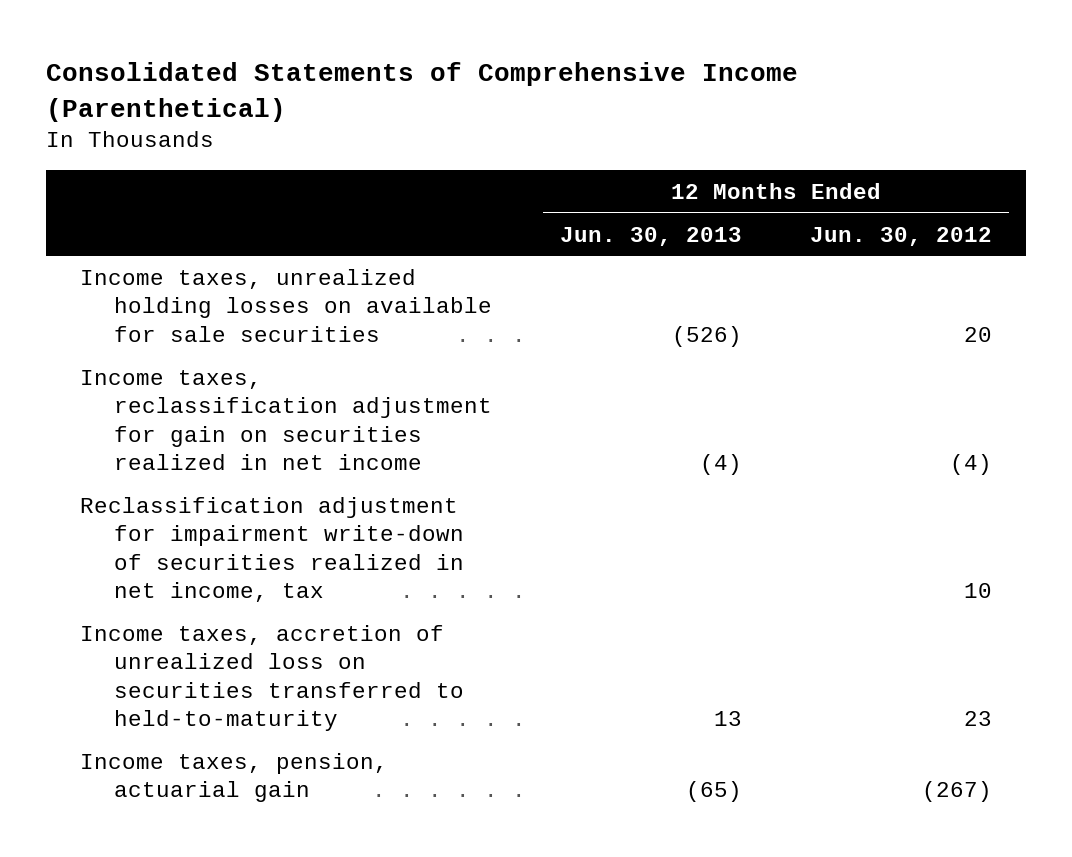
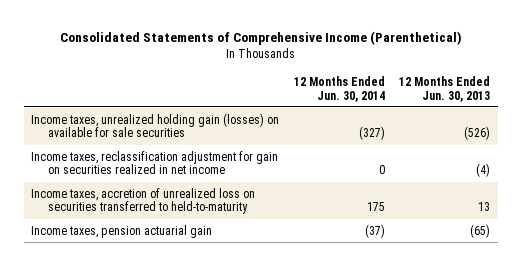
- | 12 Months Ended Jun. 30, 2013 | 12 Months Ended Jun. 30, 2012
+ | 12 Months Ended Jun. 30, 2014 | 12 Months Ended Jun. 30, 2013
- Income taxes, unrealized holding losses on available for sale securities | (526) | 20
+ Income taxes, unrealized holding gain (losses) on available for sale securities | (327) | (526)
- Reclassification adjustment for impairment write-down of securities realized in net income, tax | | 10
- Income taxes, pension, actuarial gain | (65) | (267)
+ Income taxes, pension actuarial gain | (37) | (65)

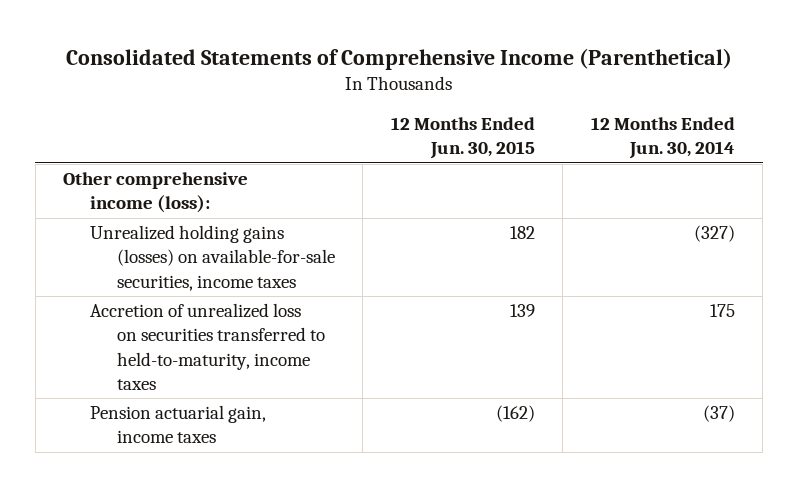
- | 12 Months Ended Jun. 30, 2014 | 12 Months Ended Jun. 30, 2013
+ | 12 Months Ended Jun. 30, 2015 | 12 Months Ended Jun. 30, 2014
- Income taxes, unrealized holding gain (losses) on available for sale securities | (327) | (526)
- Income taxes, reclassification adjustment for gain on securities realized in net income | 0 | (4)
- Income taxes, accretion of unrealized loss on securities transferred to held-to-maturity | 175 | 13
- Income taxes, pension actuarial gain | (37) | (65)
+ Other comprehensive income (loss):
+ Unrealized holding gains (losses) on available-for-sale securities, income taxes | 182 | (327)
+ Accretion of unrealized loss on securities transferred to held-to-maturity, income taxes | 139 | 175
+ Pension actuarial gain, income taxes | (162) | (37)

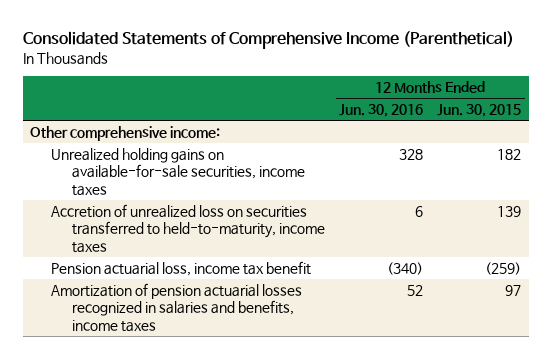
- | 12 Months Ended Jun. 30, 2015 | 12 Months Ended Jun. 30, 2014
+ | 12 Months Ended Jun. 30, 2016 | 12 Months Ended Jun. 30, 2015
- Other comprehensive income (loss):
- Unrealized holding gains (losses) on available-for-sale securities, income taxes | 182 | (327)
+ Other comprehensive income:
+ Unrealized holding gains on available-for-sale securities, income taxes | 328 | 182
- Pension actuarial gain, income taxes | (162) | (37)
+ Pension actuarial loss, income tax benefit | (340) | (259)
+ Amortization of pension actuarial losses recognized in salaries and benefits, income taxes | 52 | 97

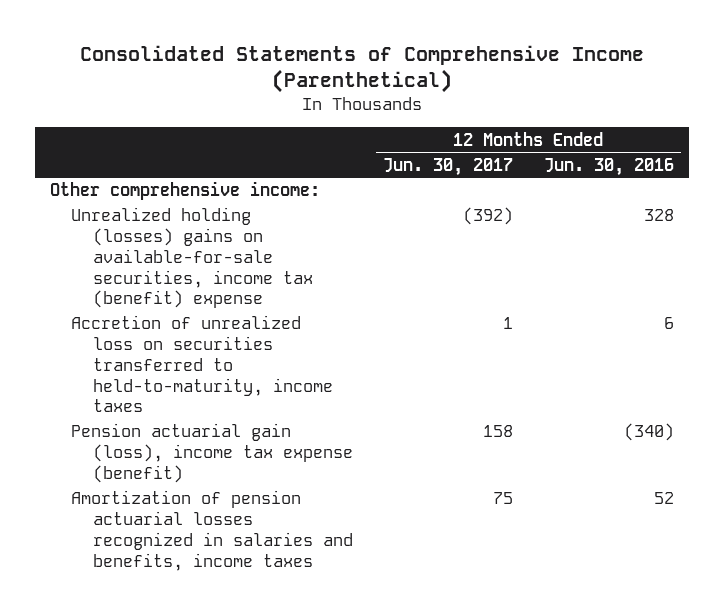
- | 12 Months Ended Jun. 30, 2016 | 12 Months Ended Jun. 30, 2015
+ | 12 Months Ended Jun. 30, 2017 | 12 Months Ended Jun. 30, 2016
- Unrealized holding gains on available-for-sale securities, income taxes | 328 | 182
+ Unrealized holding (losses) gains on available-for-sale securities, income tax (benefit) expense | (392) | 328
- Pension actuarial loss, income tax benefit | (340) | (259)
+ Pension actuarial gain (loss), income tax expense (benefit) | 158 | (340)

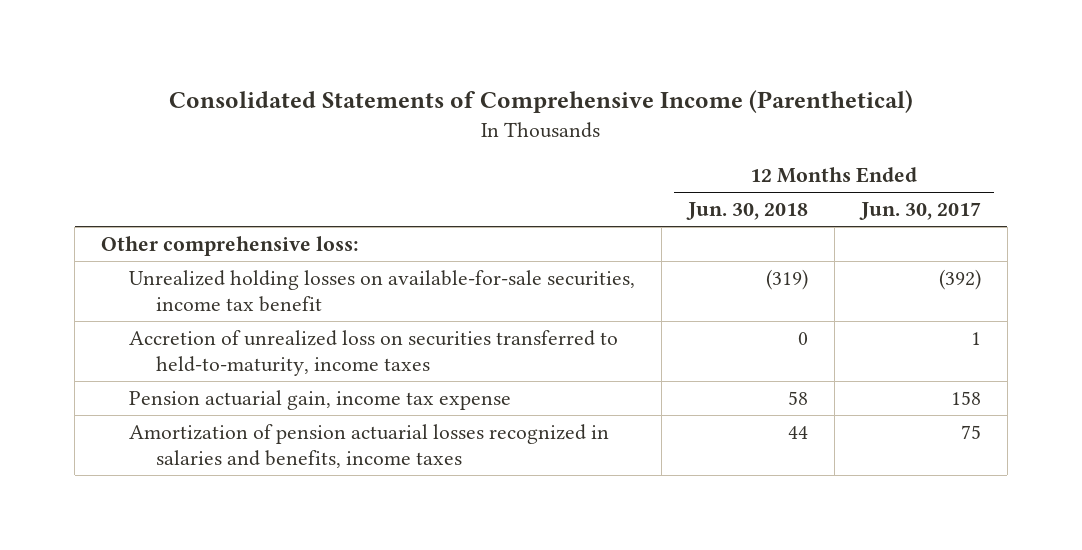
- | 12 Months Ended Jun. 30, 2017 | 12 Months Ended Jun. 30, 2016
+ | 12 Months Ended Jun. 30, 2018 | 12 Months Ended Jun. 30, 2017
- Other comprehensive income:
- Unrealized holding (losses) gains on available-for-sale securities, income tax (benefit) expense | (392) | 328
+ Other comprehensive loss:
+ Unrealized holding losses on available-for-sale securities, income tax benefit | (319) | (392)
- Pension actuarial gain (loss), income tax expense (benefit) | 158 | (340)
+ Pension actuarial gain, income tax expense | 58 | 158

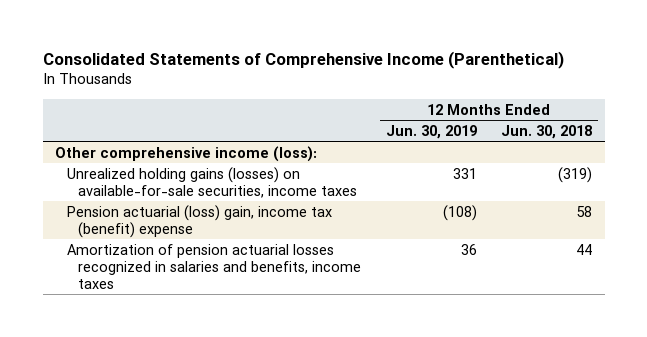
- | 12 Months Ended Jun. 30, 2018 | 12 Months Ended Jun. 30, 2017
+ | 12 Months Ended Jun. 30, 2019 | 12 Months Ended Jun. 30, 2018
- Other comprehensive loss:
- Unrealized holding losses on available-for-sale securities, income tax benefit | (319) | (392)
- Accretion of unrealized loss on securities transferred to held-to-maturity, income taxes | 0 | 1
- Pension actuarial gain, income tax expense | 58 | 158
+ Other comprehensive income (loss):
+ Unrealized holding gains (losses) on available-for-sale securities, income taxes | 331 | (319)
+ Pension actuarial (loss) gain, income tax (benefit) expense | (108) | 58

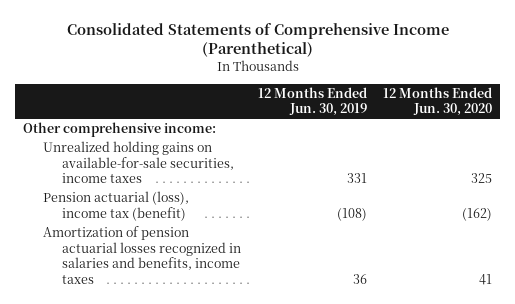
- | 12 Months Ended Jun. 30, 2019 | 12 Months Ended Jun. 30, 2018
+ | 12 Months Ended Jun. 30, 2019 | 12 Months Ended Jun. 30, 2020
- Other comprehensive income (loss):
- Unrealized holding gains (losses) on available-for-sale securities, income taxes | 331 | (319)
- Pension actuarial (loss) gain, income tax (benefit) expense | (108) | 58
+ Other comprehensive income:
+ Unrealized holding gains on available-for-sale securities, income taxes | 331 | 325
+ Pension actuarial (loss), income tax (benefit) | (108) | (162)

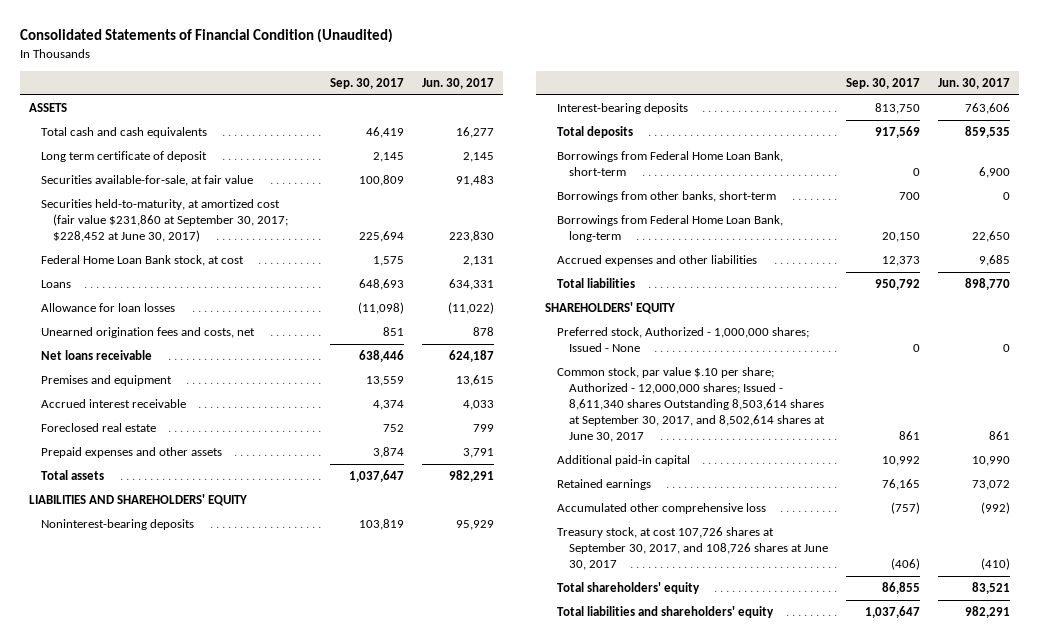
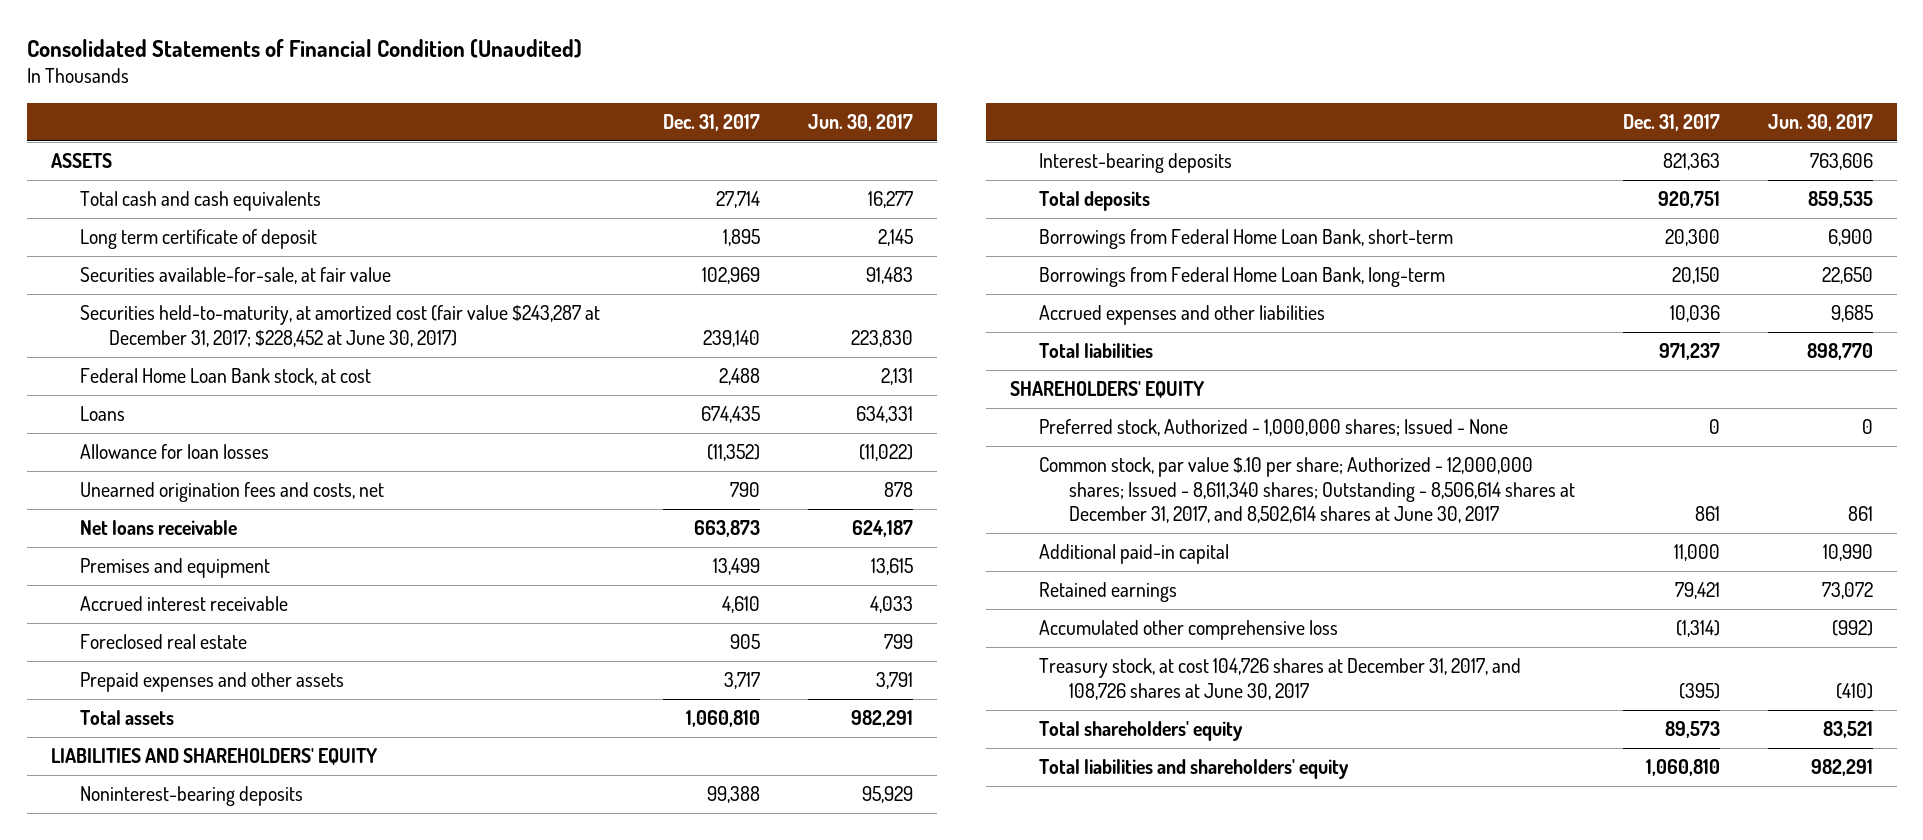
- | Sep. 30, 2017 | Jun. 30, 2017
+ | Dec. 31, 2017 | Jun. 30, 2017
- Securities held-to-maturity, at amortized cost (fair value $231,860 at September 30, 2017; $228,452 at June 30, 2017) | 225,694 | 223,830
+ Securities held-to-maturity, at amortized cost (fair value $243,287 at December 31, 2017; $228,452 at June 30, 2017) | 239,140 | 223,830
- Borrowings from other banks, short-term | 700 | 0
- Common stock, par value $.10 per share; Authorized - 12,000,000 shares; Issued - 8,611,340 shares Outstanding 8,503,614 shares at September 30, 2017, and 8,502,614 shares at June 30, 2017 | 861 | 861
+ Common stock, par value $.10 per share; Authorized - 12,000,000 shares; Issued - 8,611,340 shares; Outstanding - 8,506,614 shares at December 31, 2017, and 8,502,614 shares at June 30, 2017 | 861 | 861
- Treasury stock, at cost 107,726 shares at September 30, 2017, and 108,726 shares at June 30, 2017 | (406) | (410)
+ Treasury stock, at cost 104,726 shares at December 31, 2017, and 108,726 shares at June 30, 2017 | (395) | (410)

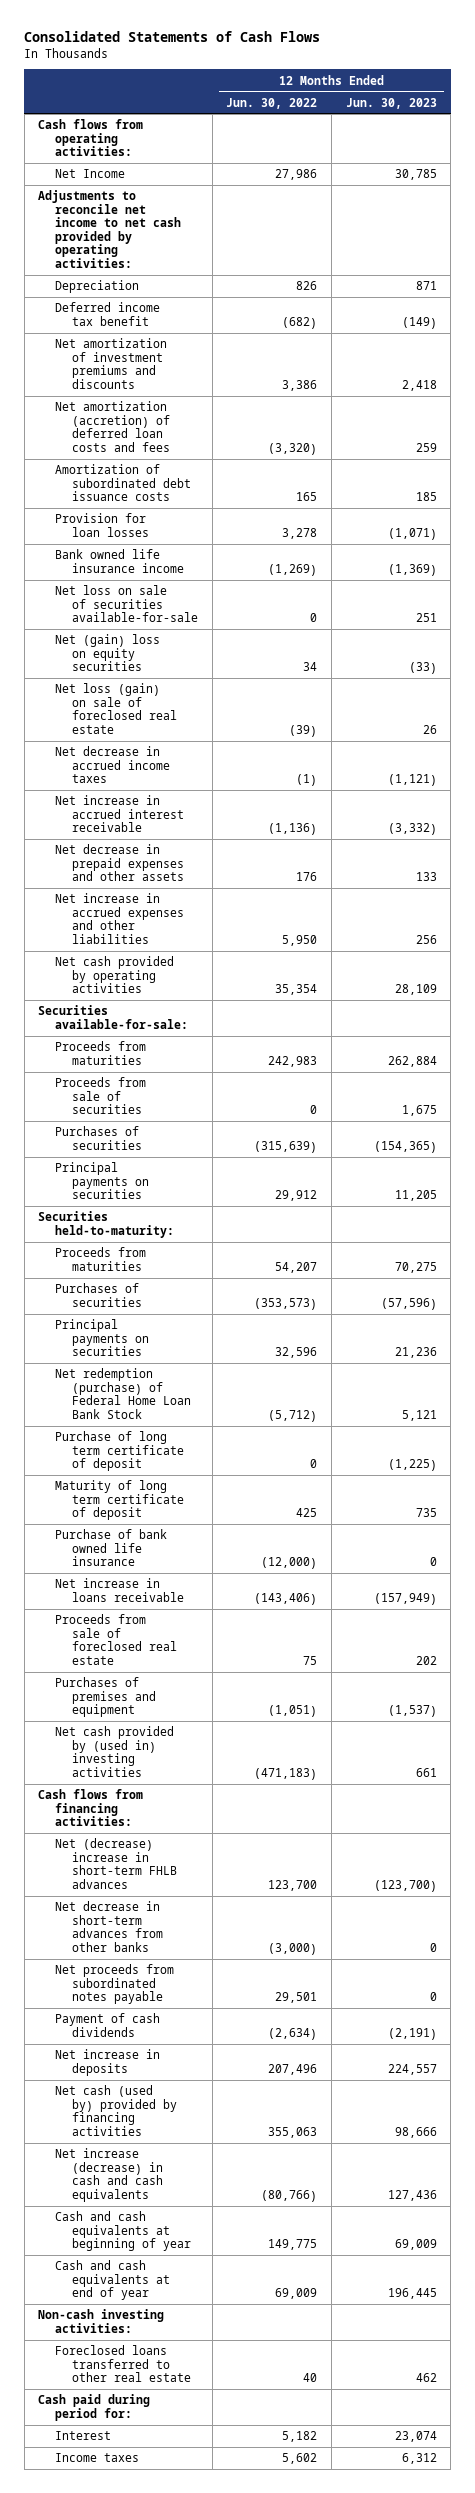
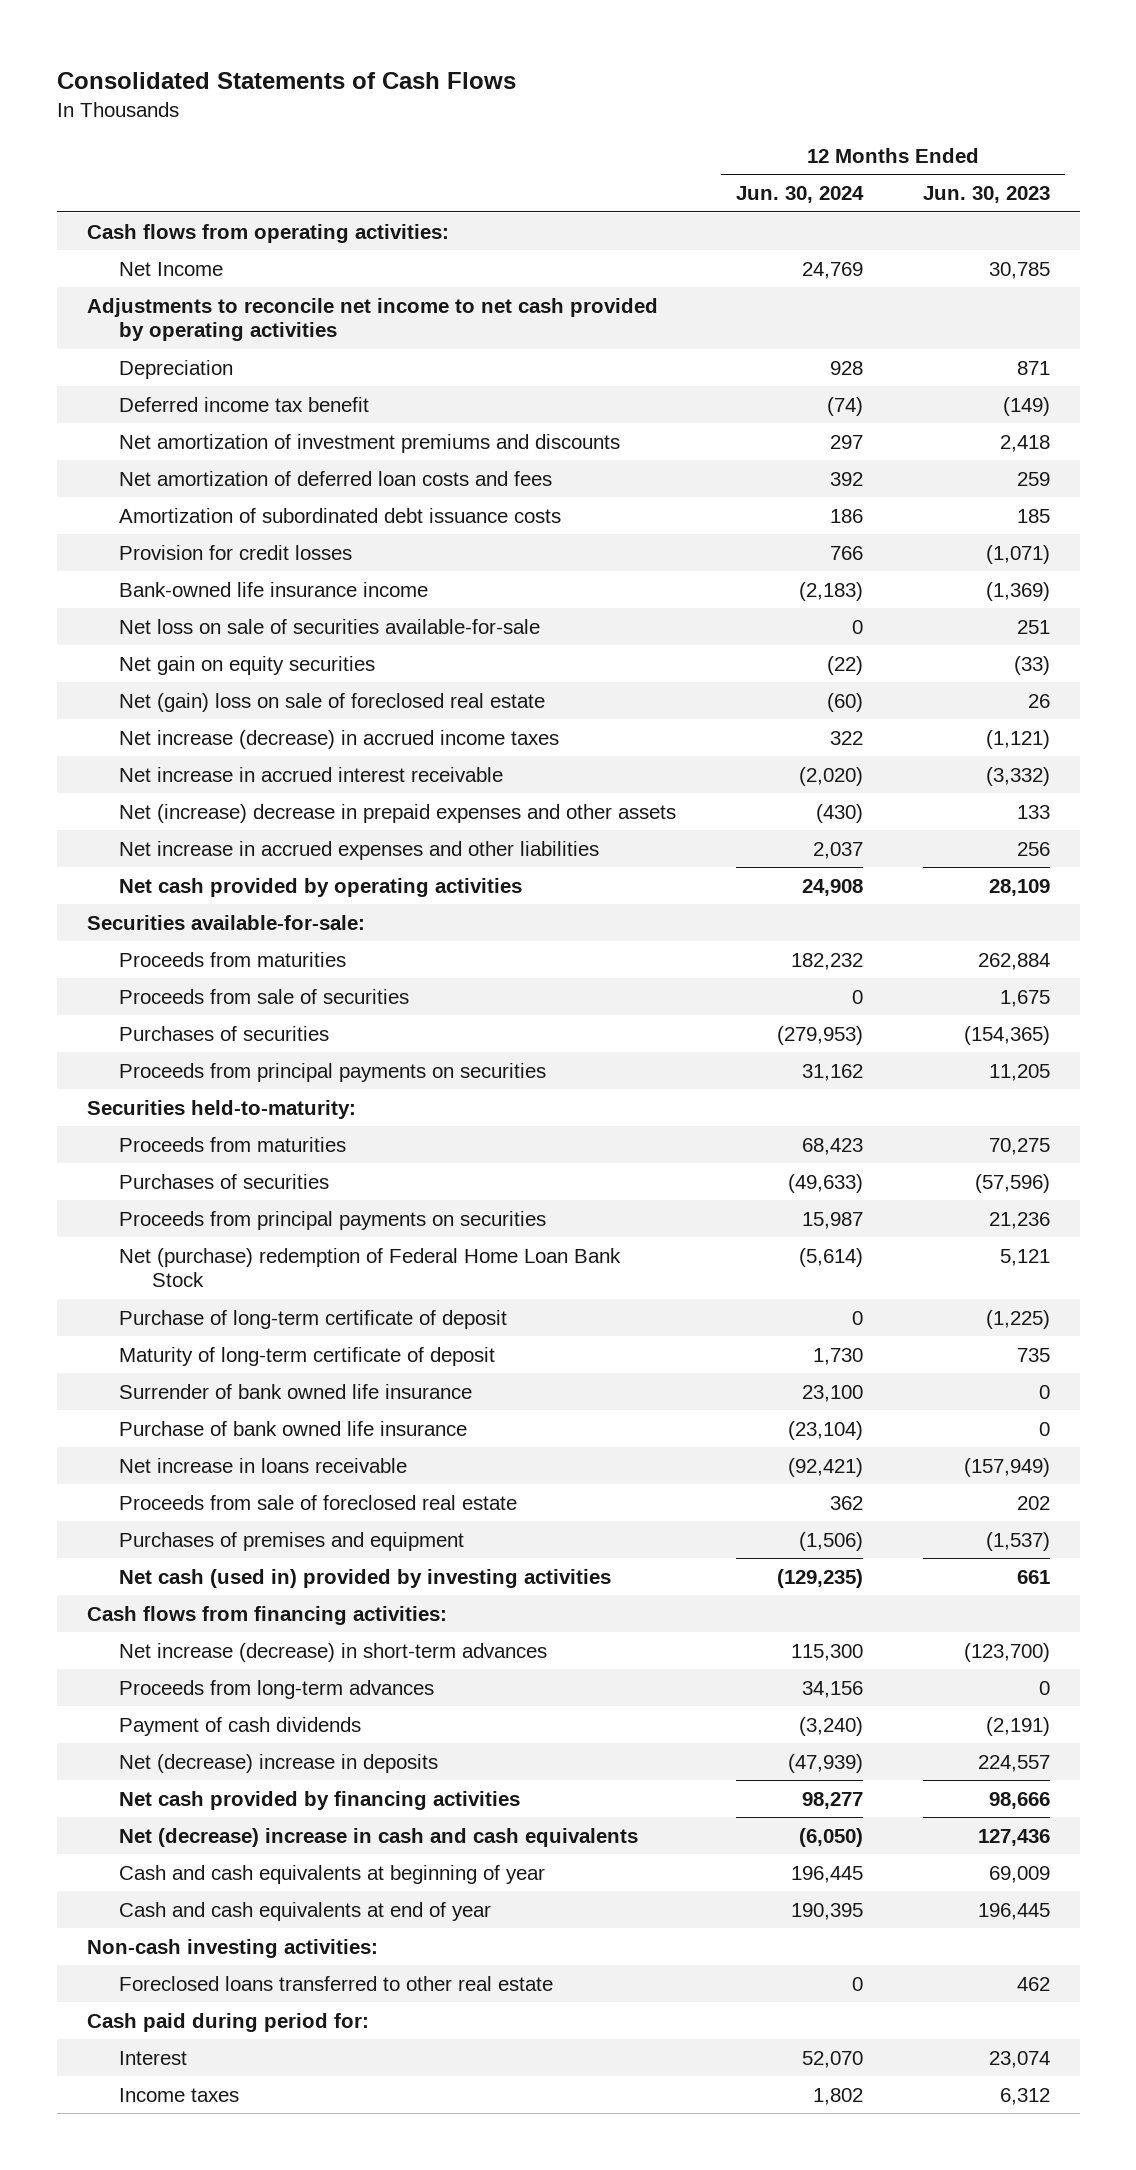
- | 12 Months Ended Jun. 30, 2022 | 12 Months Ended Jun. 30, 2023
+ | 12 Months Ended Jun. 30, 2024 | 12 Months Ended Jun. 30, 2023
- Adjustments to reconcile net income to net cash provided by operating activities:
+ Adjustments to reconcile net income to net cash provided by operating activities
- Net amortization (accretion) of deferred loan costs and fees | (3,320) | 259
+ Net amortization of deferred loan costs and fees | 392 | 259
- Provision for loan losses | 3,278 | (1,071)
- Bank owned life insurance income | (1,269) | (1,369)
+ Provision for credit losses | 766 | (1,071)
+ Bank-owned life insurance income | (2,183) | (1,369)
- Net (gain) loss on equity securities | 34 | (33)
- Net loss (gain) on sale of foreclosed real estate | (39) | 26
- Net decrease in accrued income taxes | (1) | (1,121)
+ Net gain on equity securities | (22) | (33)
+ Net (gain) loss on sale of foreclosed real estate | (60) | 26
+ Net increase (decrease) in accrued income taxes | 322 | (1,121)
- Net decrease in prepaid expenses and other assets | 176 | 133
+ Net (increase) decrease in prepaid expenses and other assets | (430) | 133
- Principal payments on securities | 29,912 | 11,205
+ Proceeds from principal payments on securities | 31,162 | 11,205
- Principal payments on securities | 32,596 | 21,236
- Net redemption (purchase) of Federal Home Loan Bank Stock | (5,712) | 5,121
- Purchase of long term certificate of deposit | 0 | (1,225)
- Maturity of long term certificate of deposit | 425 | 735
+ Proceeds from principal payments on securities | 15,987 | 21,236
+ Net (purchase) redemption of Federal Home Loan Bank Stock | (5,614) | 5,121
+ Purchase of long-term certificate of deposit | 0 | (1,225)
+ Maturity of long-term certificate of deposit | 1,730 | 735
+ Surrender of bank owned life insurance | 23,100 | 0
- Net cash provided by (used in) investing activities | (471,183) | 661
+ Net cash (used in) provided by investing activities | (129,235) | 661
- Net (decrease) increase in short-term FHLB advances | 123,700 | (123,700)
- Net decrease in short-term advances from other banks | (3,000) | 0
- Net proceeds from subordinated notes payable | 29,501 | 0
+ Net increase (decrease) in short-term advances | 115,300 | (123,700)
+ Proceeds from long-term advances | 34,156 | 0
- Net increase in deposits | 207,496 | 224,557
- Net cash (used by) provided by financing activities | 355,063 | 98,666
- Net increase (decrease) in cash and cash equivalents | (80,766) | 127,436
+ Net (decrease) increase in deposits | (47,939) | 224,557
+ Net cash provided by financing activities | 98,277 | 98,666
+ Net (decrease) increase in cash and cash equivalents | (6,050) | 127,436

